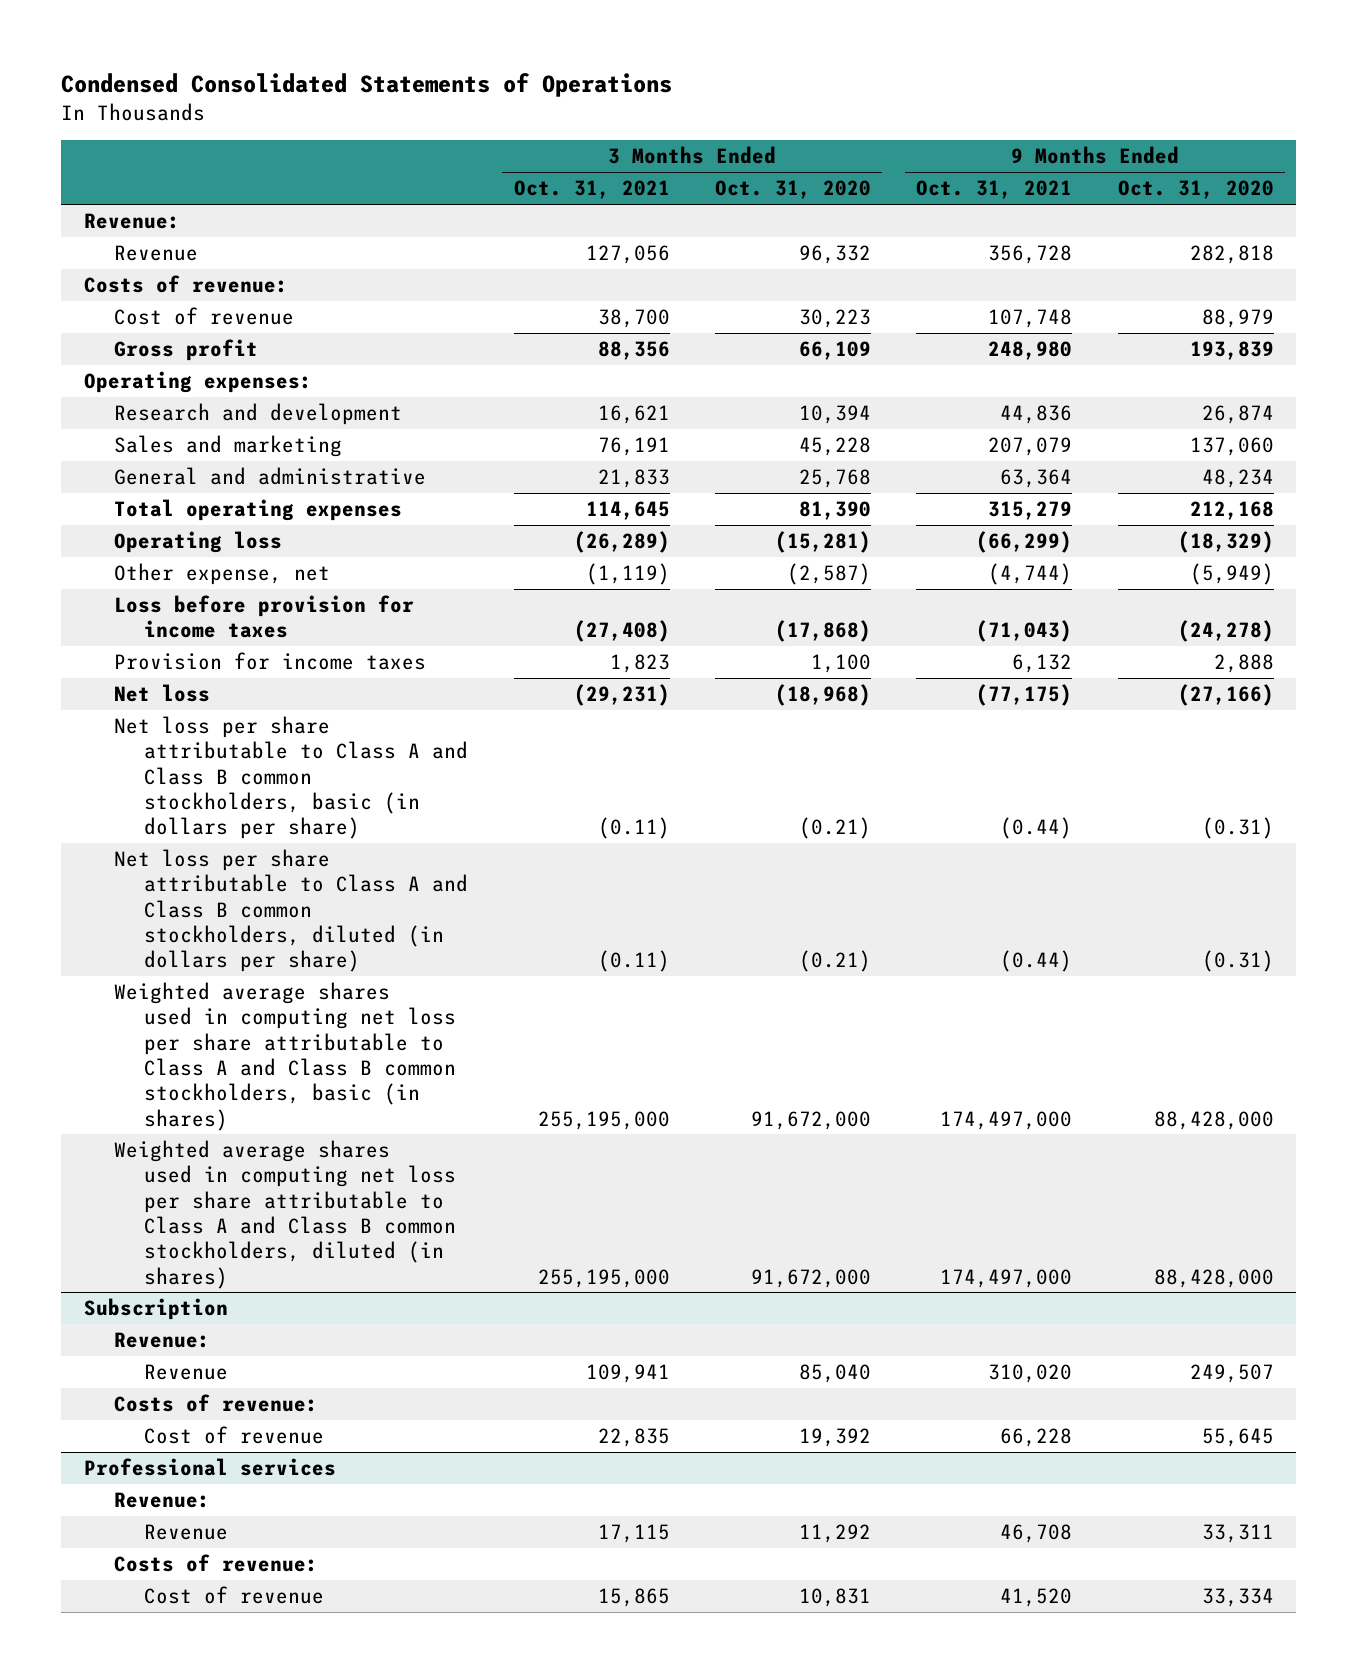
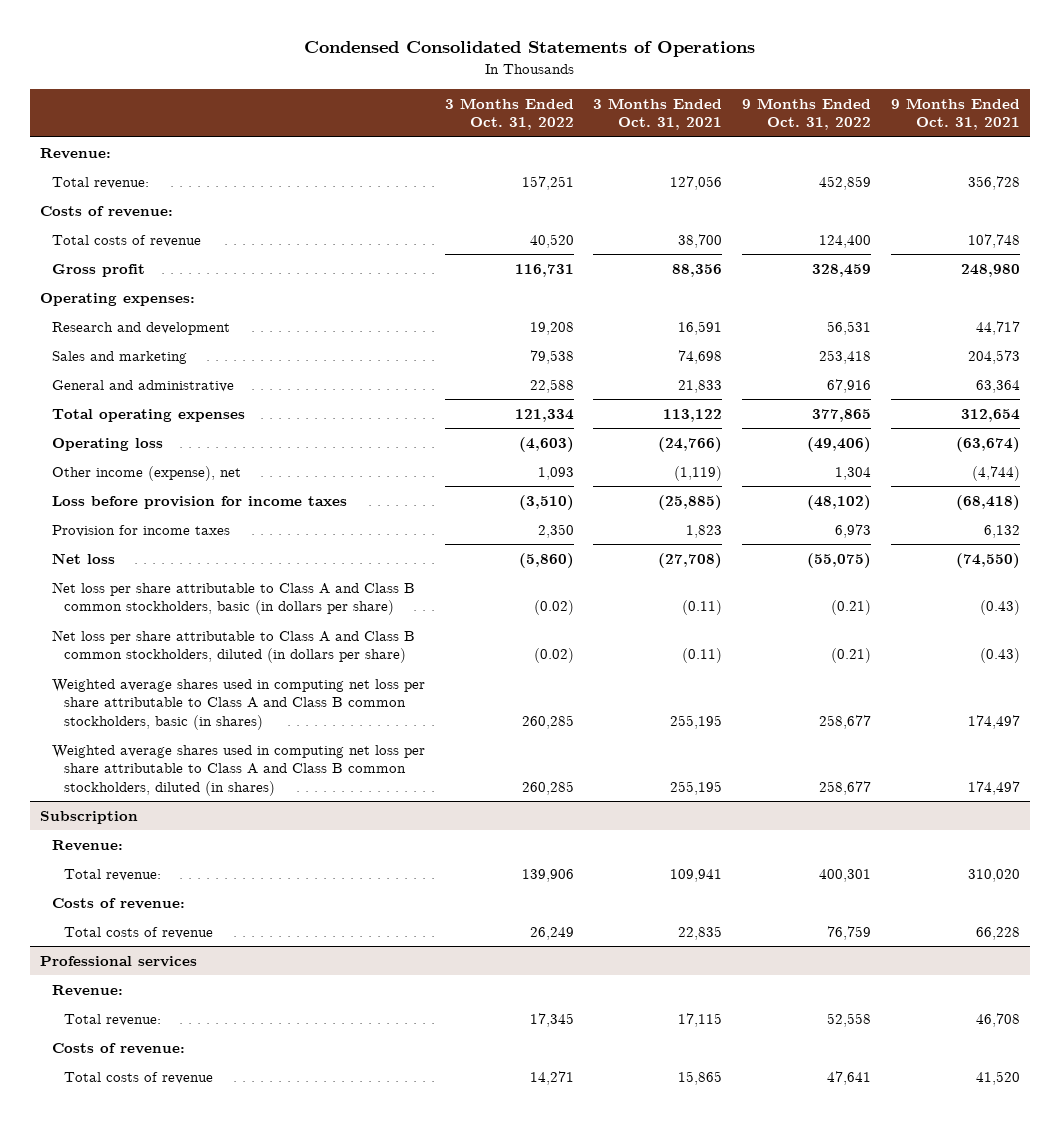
- | 3 Months Ended Oct. 31, 2021 | 3 Months Ended Oct. 31, 2020 | 9 Months Ended Oct. 31, 2021 | 9 Months Ended Oct. 31, 2020
+ | 3 Months Ended Oct. 31, 2022 | 3 Months Ended Oct. 31, 2021 | 9 Months Ended Oct. 31, 2022 | 9 Months Ended Oct. 31, 2021
- Revenue | 127,056 | 96,332 | 356,728 | 282,818
+ Total revenue: | 157,251 | 127,056 | 452,859 | 356,728
- Cost of revenue | 38,700 | 30,223 | 107,748 | 88,979
+ Total costs of revenue | 40,520 | 38,700 | 124,400 | 107,748
- Research and development | 16,621 | 10,394 | 44,836 | 26,874
- Sales and marketing | 76,191 | 45,228 | 207,079 | 137,060
+ Research and development | 19,208 | 16,591 | 56,531 | 44,717
+ Sales and marketing | 79,538 | 74,698 | 253,418 | 204,573
- Total operating expenses | 114,645 | 81,390 | 315,279 | 212,168
- Operating loss | (26,289) | (15,281) | (66,299) | (18,329)
- Other expense, net | (1,119) | (2,587) | (4,744) | (5,949)
- Loss before provision for income taxes | (27,408) | (17,868) | (71,043) | (24,278)
+ Total operating expenses | 121,334 | 113,122 | 377,865 | 312,654
+ Operating loss | (4,603) | (24,766) | (49,406) | (63,674)
+ Other income (expense), net | 1,093 | (1,119) | 1,304 | (4,744)
+ Loss before provision for income taxes | (3,510) | (25,885) | (48,102) | (68,418)
- Net loss | (29,231) | (18,968) | (77,175) | (27,166)
- Net loss per share attributable to Class A and Class B common stockholders, basic (in dollars per share) | (0.11) | (0.21) | (0.44) | (0.31)
- Net loss per share attributable to Class A and Class B common stockholders, diluted (in dollars per share) | (0.11) | (0.21) | (0.44) | (0.31)
- Weighted average shares used in computing net loss per share attributable to Class A and Class B common stockholders, basic (in shares) | 255,195,000 | 91,672,000 | 174,497,000 | 88,428,000
- Weighted average shares used in computing net loss per share attributable to Class A and Class B common stockholders, diluted (in shares) | 255,195,000 | 91,672,000 | 174,497,000 | 88,428,000
+ Net loss | (5,860) | (27,708) | (55,075) | (74,550)
+ Net loss per share attributable to Class A and Class B common stockholders, basic (in dollars per share) | (0.02) | (0.11) | (0.21) | (0.43)
+ Net loss per share attributable to Class A and Class B common stockholders, diluted (in dollars per share) | (0.02) | (0.11) | (0.21) | (0.43)
+ Weighted average shares used in computing net loss per share attributable to Class A and Class B common stockholders, basic (in shares) | 260,285 | 255,195 | 258,677 | 174,497
+ Weighted average shares used in computing net loss per share attributable to Class A and Class B common stockholders, diluted (in shares) | 260,285 | 255,195 | 258,677 | 174,497
@ Subscription
- Revenue | 109,941 | 85,040 | 310,020 | 249,507
+ Total revenue: | 139,906 | 109,941 | 400,301 | 310,020
- Cost of revenue | 22,835 | 19,392 | 66,228 | 55,645
+ Total costs of revenue | 26,249 | 22,835 | 76,759 | 66,228
@ Professional services
- Revenue | 17,115 | 11,292 | 46,708 | 33,311
+ Total revenue: | 17,345 | 17,115 | 52,558 | 46,708
- Cost of revenue | 15,865 | 10,831 | 41,520 | 33,334
+ Total costs of revenue | 14,271 | 15,865 | 47,641 | 41,520

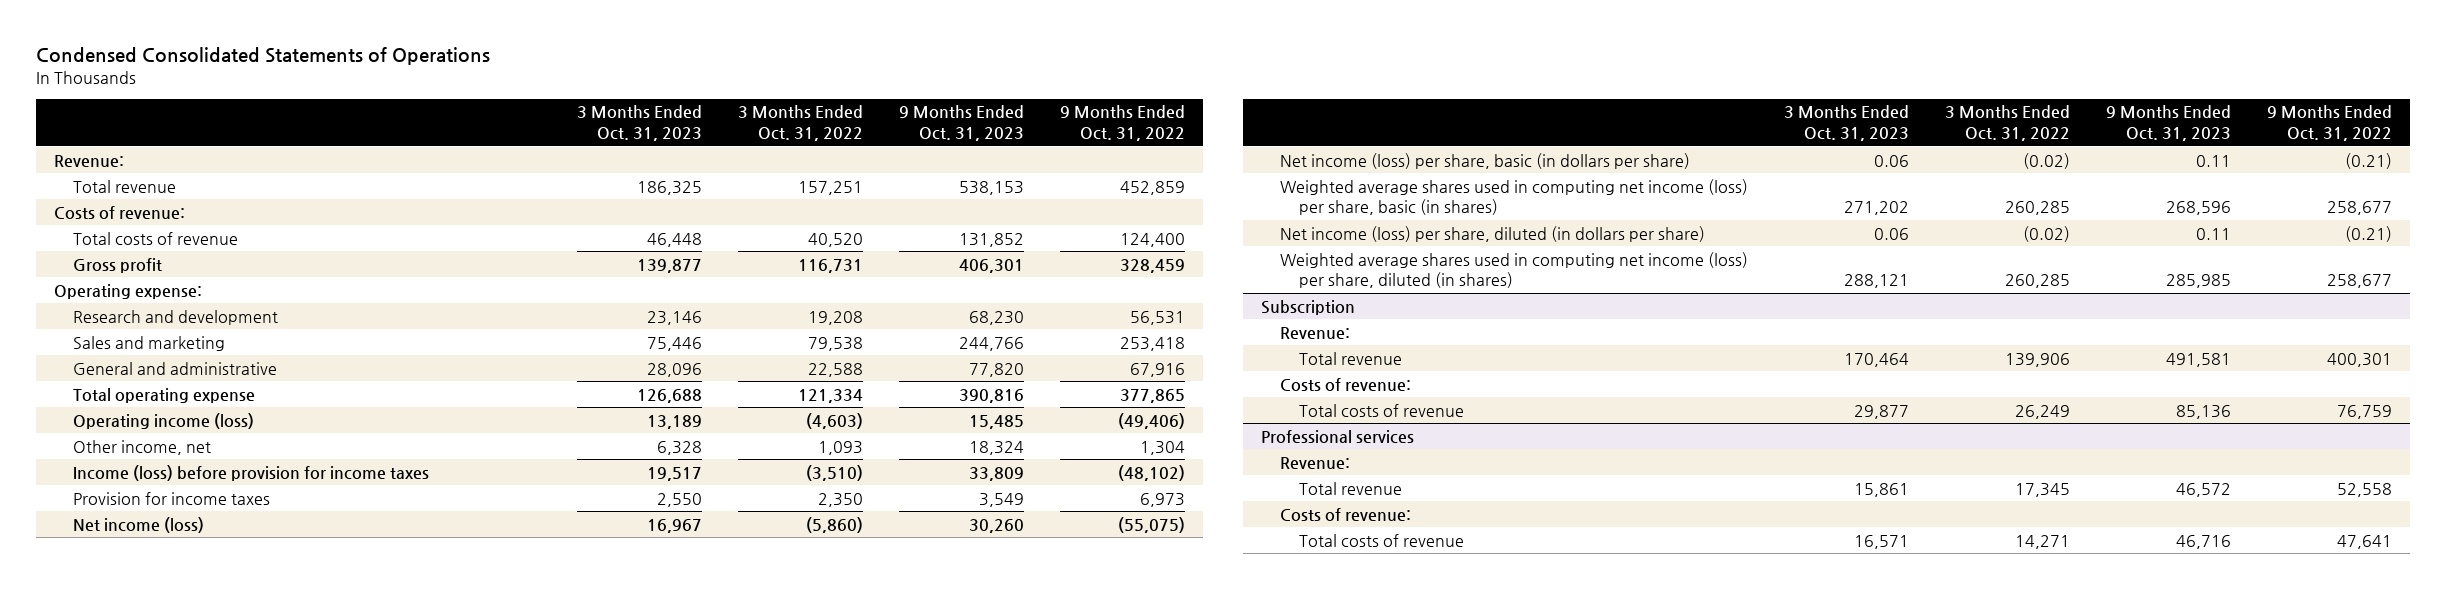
- | 3 Months Ended Oct. 31, 2022 | 3 Months Ended Oct. 31, 2021 | 9 Months Ended Oct. 31, 2022 | 9 Months Ended Oct. 31, 2021
+ | 3 Months Ended Oct. 31, 2023 | 3 Months Ended Oct. 31, 2022 | 9 Months Ended Oct. 31, 2023 | 9 Months Ended Oct. 31, 2022
- Total revenue: | 157,251 | 127,056 | 452,859 | 356,728
+ Total revenue | 186,325 | 157,251 | 538,153 | 452,859
- Operating expenses:
+ Operating expense:
- Total operating expenses | 121,334 | 113,122 | 377,865 | 312,654
- Operating loss | (4,603) | (24,766) | (49,406) | (63,674)
- Other income (expense), net | 1,093 | (1,119) | 1,304 | (4,744)
- Loss before provision for income taxes | (3,510) | (25,885) | (48,102) | (68,418)
+ Total operating expense | 126,688 | 121,334 | 390,816 | 377,865
+ Operating income (loss) | 13,189 | (4,603) | 15,485 | (49,406)
+ Other income, net | 6,328 | 1,093 | 18,324 | 1,304
+ Income (loss) before provision for income taxes | 19,517 | (3,510) | 33,809 | (48,102)
- Net loss | (5,860) | (27,708) | (55,075) | (74,550)
- Net loss per share attributable to Class A and Class B common stockholders, basic (in dollars per share) | (0.02) | (0.11) | (0.21) | (0.43)
- Net loss per share attributable to Class A and Class B common stockholders, diluted (in dollars per share) | (0.02) | (0.11) | (0.21) | (0.43)
- Weighted average shares used in computing net loss per share attributable to Class A and Class B common stockholders, basic (in shares) | 260,285 | 255,195 | 258,677 | 174,497
- Weighted average shares used in computing net loss per share attributable to Class A and Class B common stockholders, diluted (in shares) | 260,285 | 255,195 | 258,677 | 174,497
+ Net income (loss) | 16,967 | (5,860) | 30,260 | (55,075)
+ Net income (loss) per share, basic (in dollars per share) | 0.06 | (0.02) | 0.11 | (0.21)
+ Weighted average shares used in computing net income (loss) per share, basic (in shares) | 271,202 | 260,285 | 268,596 | 258,677
+ Net income (loss) per share, diluted (in dollars per share) | 0.06 | (0.02) | 0.11 | (0.21)
+ Weighted average shares used in computing net income (loss) per share, diluted (in shares) | 288,121 | 260,285 | 285,985 | 258,677
@ Subscription
- Total revenue: | 139,906 | 109,941 | 400,301 | 310,020
+ Total revenue | 170,464 | 139,906 | 491,581 | 400,301
@ Professional services
- Total revenue: | 17,345 | 17,115 | 52,558 | 46,708
+ Total revenue | 15,861 | 17,345 | 46,572 | 52,558

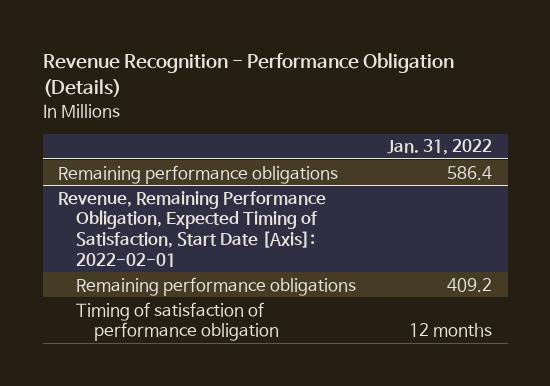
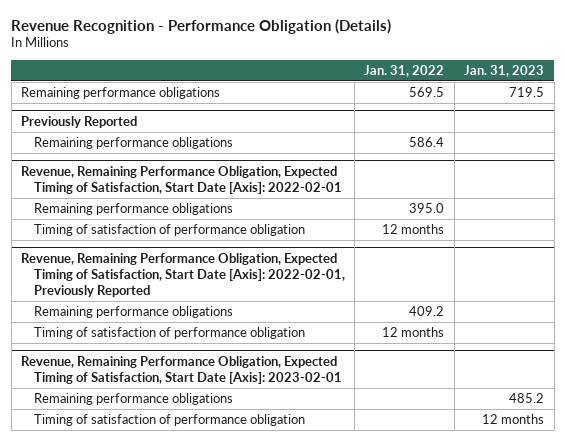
- | Jan. 31, 2022
+ | Jan. 31, 2022 | Jan. 31, 2023
+ Remaining performance obligations | 569.5 | 719.5
+ Previously Reported
@ Revenue, Remaining Performance Obligation, Expected Timing of Satisfaction, Start Date [Axis]: 2022-02-01
+ Remaining performance obligations | 395.0 |
+ Timing of satisfaction of performance obligation | 12 months |
+ Revenue, Remaining Performance Obligation, Expected Timing of Satisfaction, Start Date [Axis]: 2022-02-01, Previously Reported
+ Revenue, Remaining Performance Obligation, Expected Timing of Satisfaction, Start Date [Axis]: 2023-02-01
+ Remaining performance obligations | | 485.2
+ Timing of satisfaction of performance obligation | | 12 months

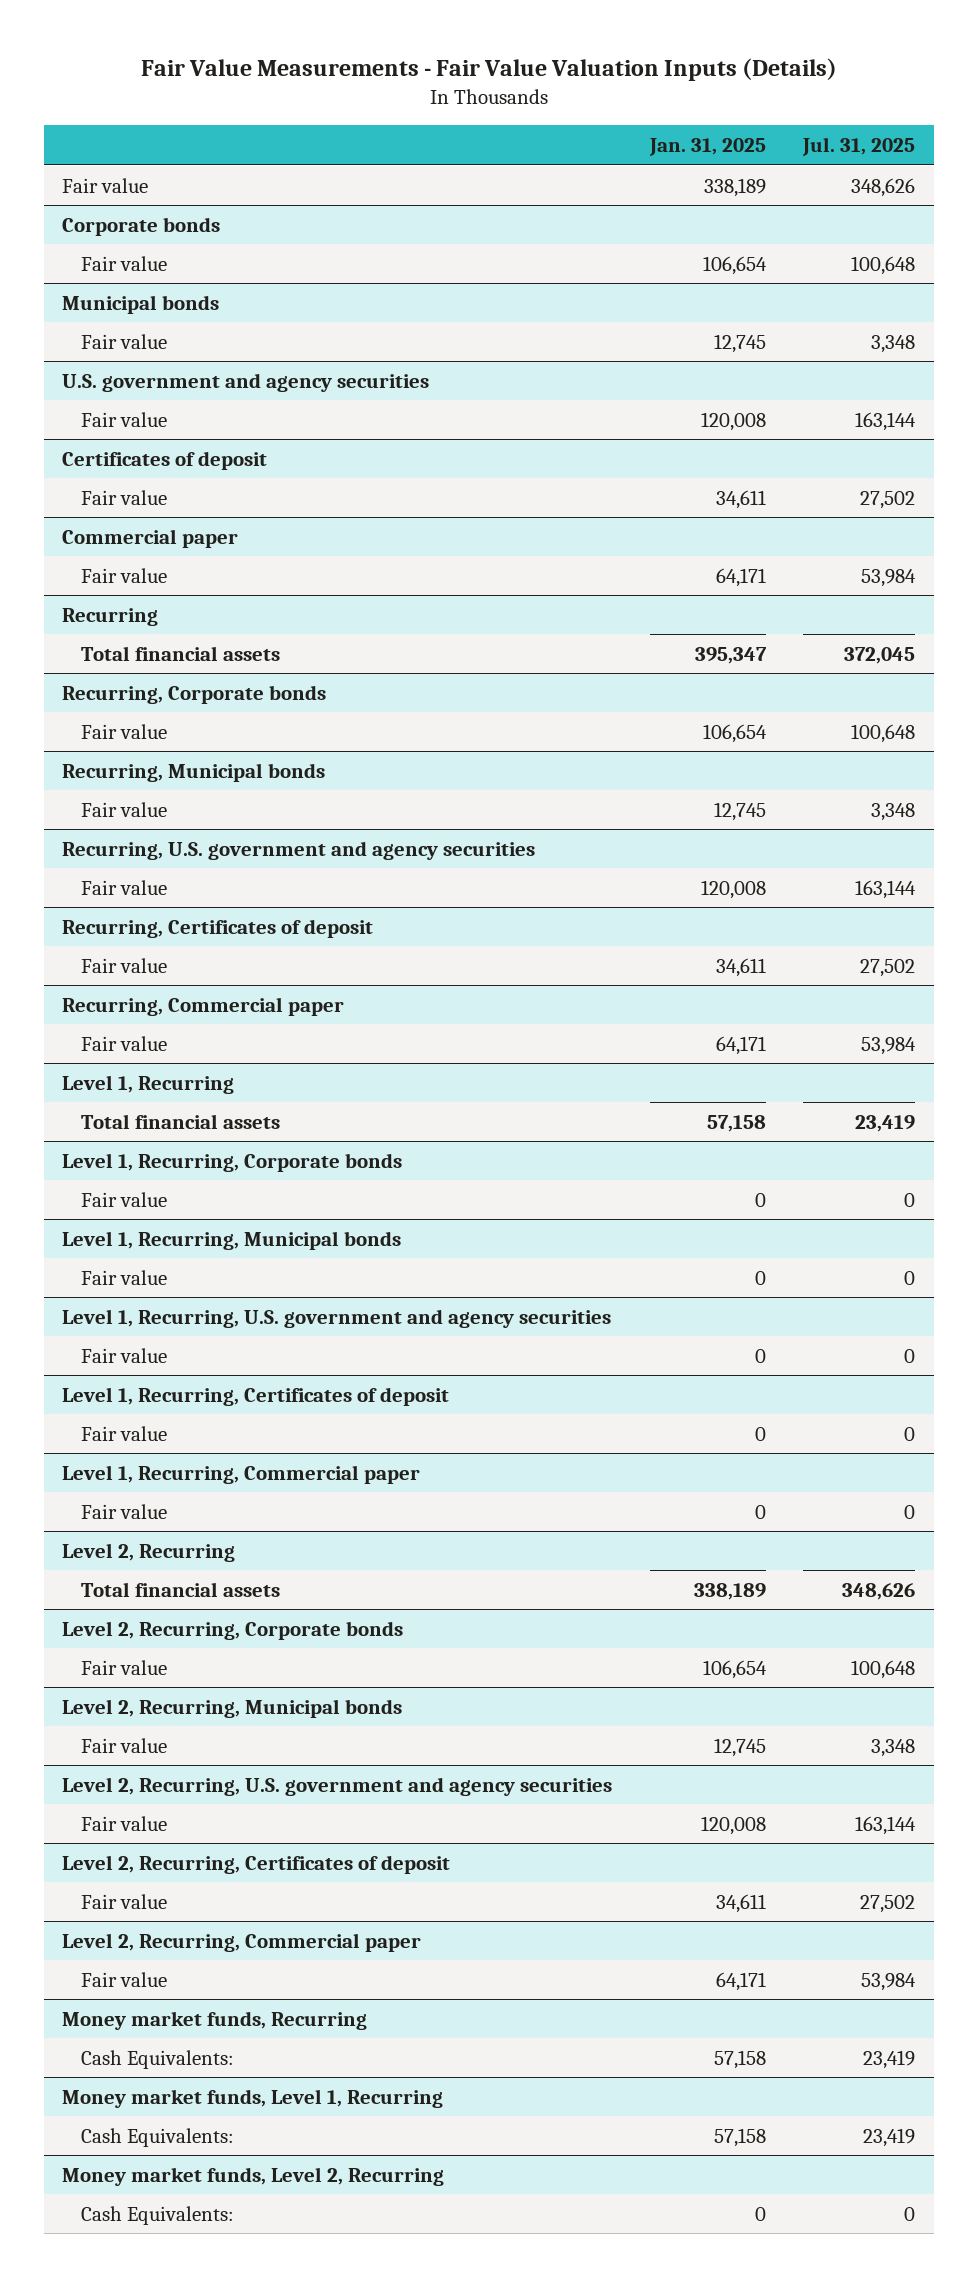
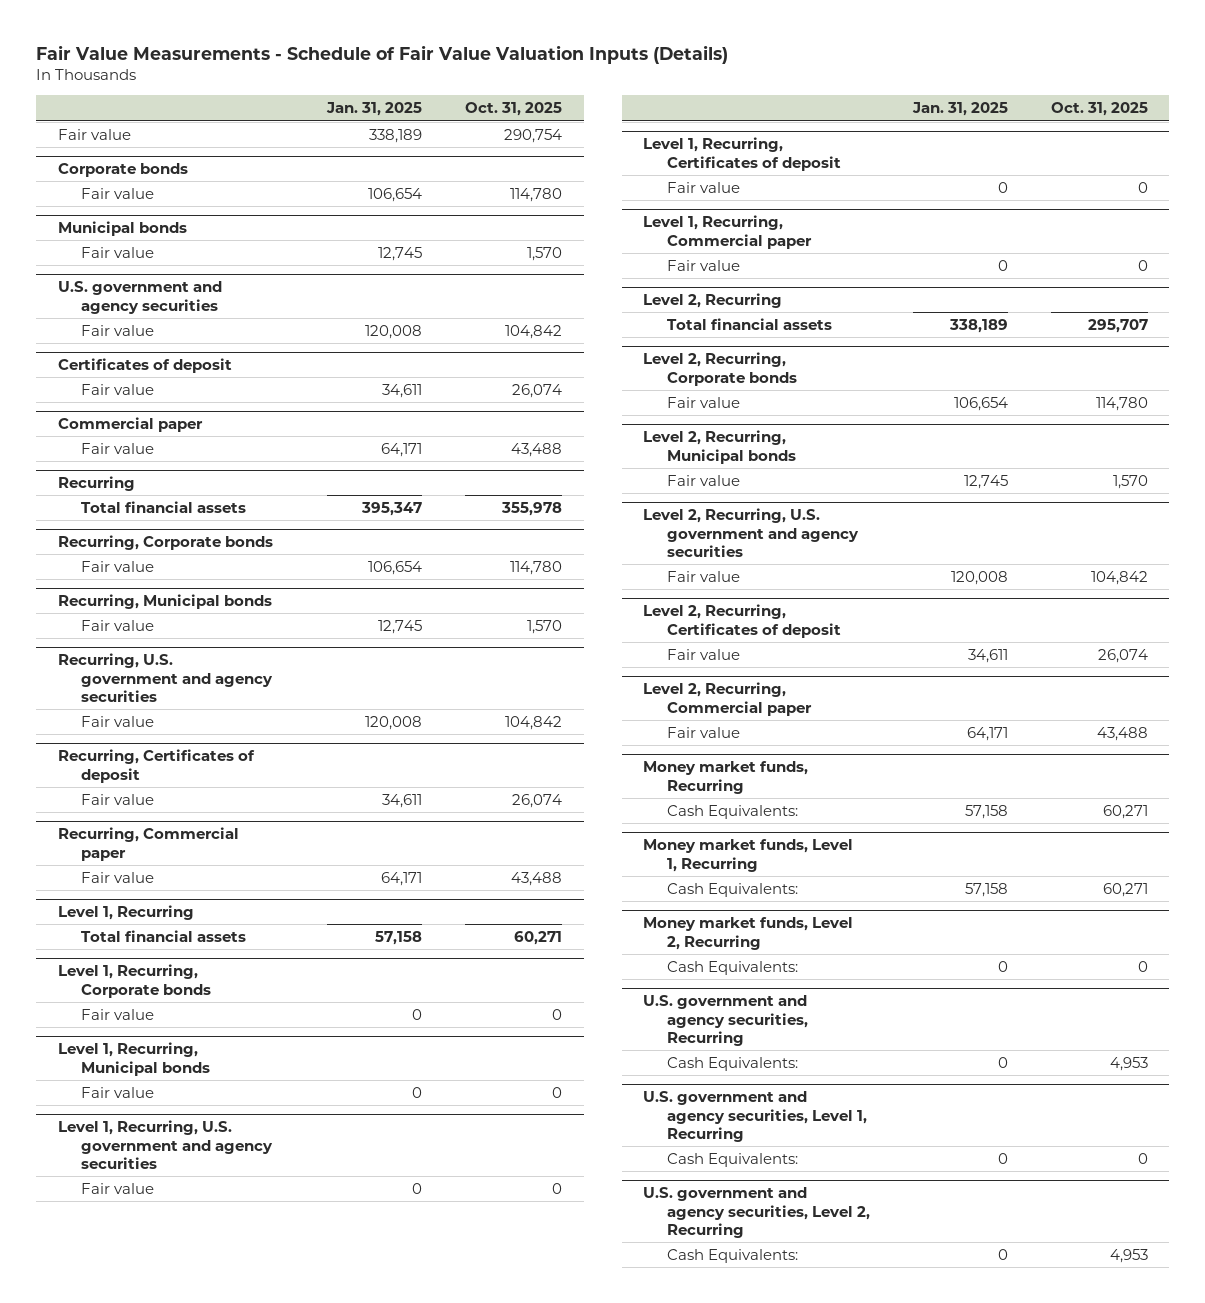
- Fair Value Measurements - Fair Value Valuation Inputs (Details)
+ Fair Value Measurements - Schedule of Fair Value Valuation Inputs (Details)
- | Jan. 31, 2025 | Jul. 31, 2025
+ | Jan. 31, 2025 | Oct. 31, 2025
+ U.S. government and agency securities, Recurring
+ Cash Equivalents: | 0 | 4,953
+ U.S. government and agency securities, Level 1, Recurring
+ Cash Equivalents: | 0 | 0
+ U.S. government and agency securities, Level 2, Recurring
+ Cash Equivalents: | 0 | 4,953

